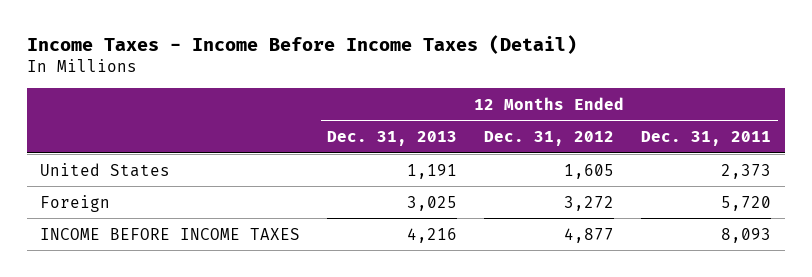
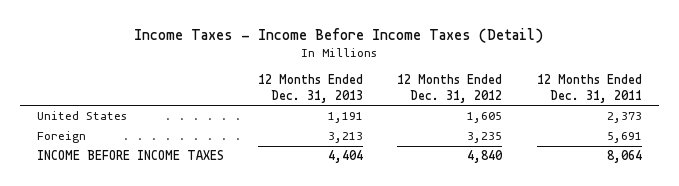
- Foreign | 3,025 | 3,272 | 5,720
- INCOME BEFORE INCOME TAXES | 4,216 | 4,877 | 8,093
+ Foreign | 3,213 | 3,235 | 5,691
+ INCOME BEFORE INCOME TAXES | 4,404 | 4,840 | 8,064

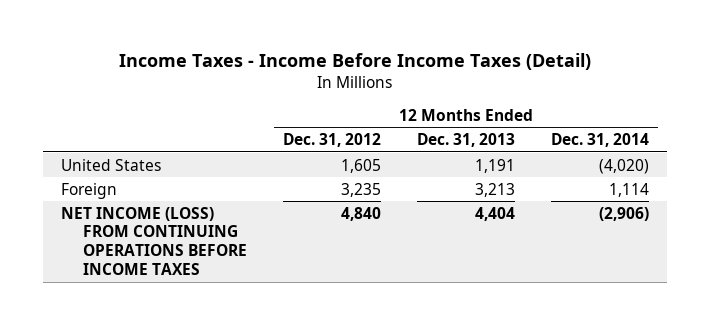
- | 12 Months Ended Dec. 31, 2013 | 12 Months Ended Dec. 31, 2012 | 12 Months Ended Dec. 31, 2011
+ | 12 Months Ended Dec. 31, 2012 | 12 Months Ended Dec. 31, 2013 | 12 Months Ended Dec. 31, 2014
- INCOME BEFORE INCOME TAXES | 4,404 | 4,840 | 8,064
+ NET INCOME (LOSS) FROM CONTINUING OPERATIONS BEFORE INCOME TAXES | 4,840 | 4,404 | (2,906)

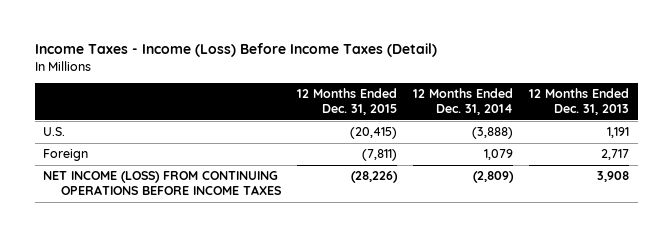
- Income Taxes - Income Before Income Taxes (Detail)
+ Income Taxes - Income (Loss) Before Income Taxes (Detail)
- | 12 Months Ended Dec. 31, 2012 | 12 Months Ended Dec. 31, 2013 | 12 Months Ended Dec. 31, 2014
+ | 12 Months Ended Dec. 31, 2015 | 12 Months Ended Dec. 31, 2014 | 12 Months Ended Dec. 31, 2013
- United States | 1,605 | 1,191 | (4,020)
- Foreign | 3,235 | 3,213 | 1,114
- NET INCOME (LOSS) FROM CONTINUING OPERATIONS BEFORE INCOME TAXES | 4,840 | 4,404 | (2,906)
+ U.S. | (20,415) | (3,888) | 1,191
+ Foreign | (7,811) | 1,079 | 2,717
+ NET INCOME (LOSS) FROM CONTINUING OPERATIONS BEFORE INCOME TAXES | (28,226) | (2,809) | 3,908

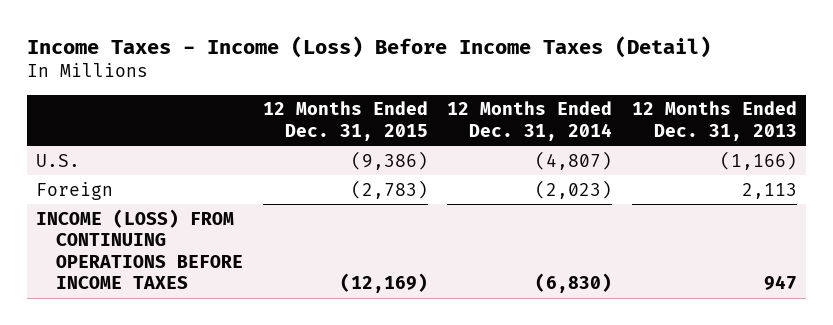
- U.S. | (20,415) | (3,888) | 1,191
- Foreign | (7,811) | 1,079 | 2,717
- NET INCOME (LOSS) FROM CONTINUING OPERATIONS BEFORE INCOME TAXES | (28,226) | (2,809) | 3,908
+ U.S. | (9,386) | (4,807) | (1,166)
+ Foreign | (2,783) | (2,023) | 2,113
+ INCOME (LOSS) FROM CONTINUING OPERATIONS BEFORE INCOME TAXES | (12,169) | (6,830) | 947

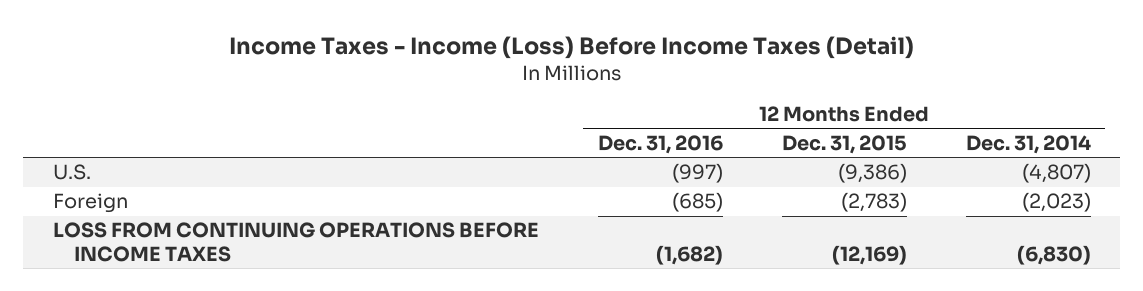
- | 12 Months Ended Dec. 31, 2015 | 12 Months Ended Dec. 31, 2014 | 12 Months Ended Dec. 31, 2013
+ | 12 Months Ended Dec. 31, 2016 | 12 Months Ended Dec. 31, 2015 | 12 Months Ended Dec. 31, 2014
- INCOME (LOSS) FROM CONTINUING OPERATIONS BEFORE INCOME TAXES | (12,169) | (6,830) | 947
+ LOSS FROM CONTINUING OPERATIONS BEFORE INCOME TAXES | (1,682) | (12,169) | (6,830)

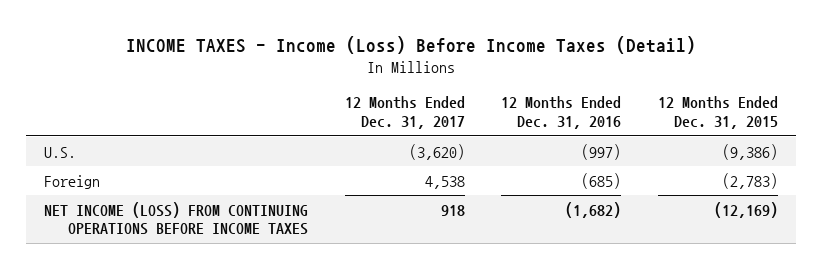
- Income Taxes - Income (Loss) Before Income Taxes (Detail)
+ INCOME TAXES - Income (Loss) Before Income Taxes (Detail)
- | 12 Months Ended Dec. 31, 2016 | 12 Months Ended Dec. 31, 2015 | 12 Months Ended Dec. 31, 2014
+ | 12 Months Ended Dec. 31, 2017 | 12 Months Ended Dec. 31, 2016 | 12 Months Ended Dec. 31, 2015
- LOSS FROM CONTINUING OPERATIONS BEFORE INCOME TAXES | (1,682) | (12,169) | (6,830)
+ NET INCOME (LOSS) FROM CONTINUING OPERATIONS BEFORE INCOME TAXES | 918 | (1,682) | (12,169)

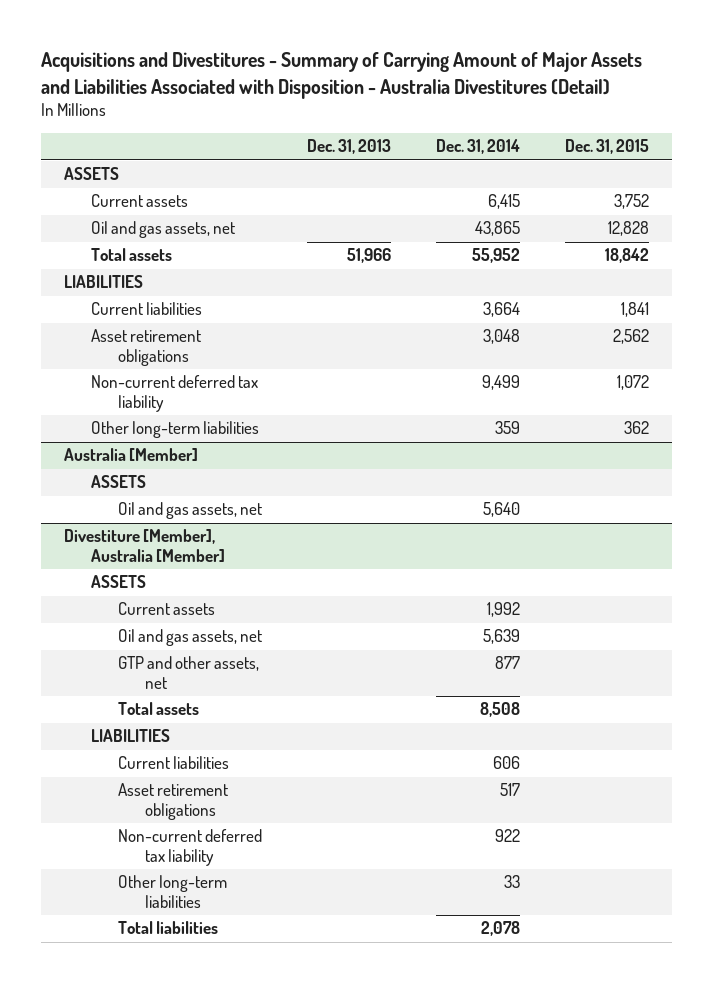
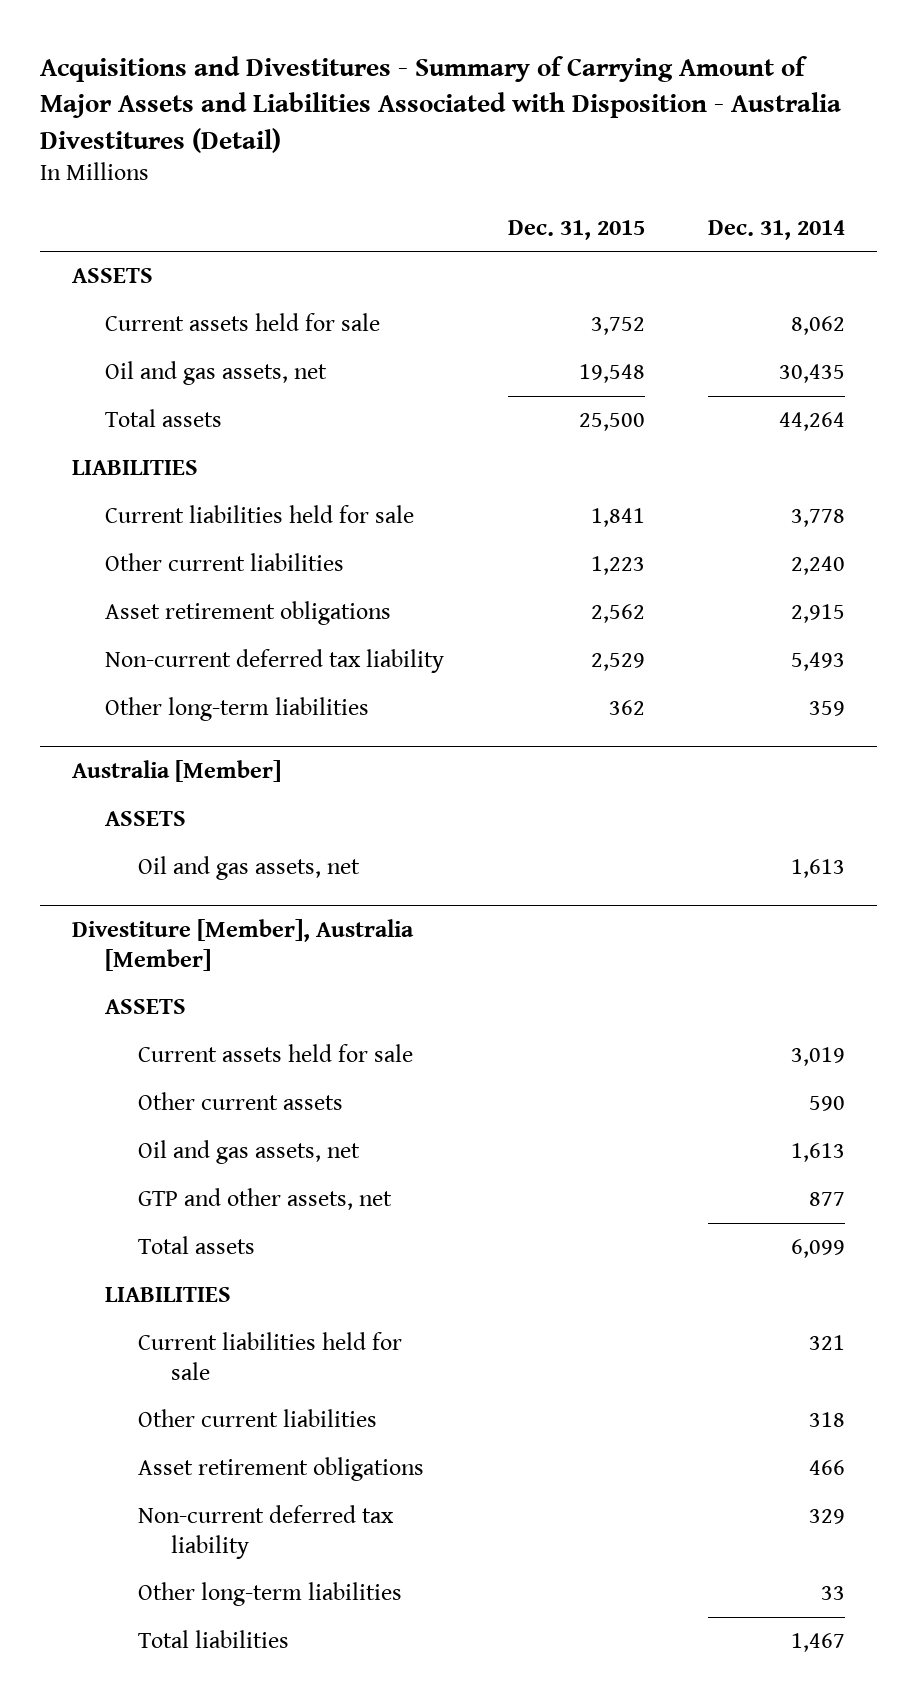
- | Dec. 31, 2013 | Dec. 31, 2014 | Dec. 31, 2015
+ | Dec. 31, 2015 | Dec. 31, 2014
- Current assets | | 6,415 | 3,752
- Oil and gas assets, net | | 43,865 | 12,828
- Total assets | 51,966 | 55,952 | 18,842
+ Current assets held for sale | 3,752 | 8,062
+ Oil and gas assets, net | 19,548 | 30,435
+ Total assets | 25,500 | 44,264
- Current liabilities | | 3,664 | 1,841
- Asset retirement obligations | | 3,048 | 2,562
- Non-current deferred tax liability | | 9,499 | 1,072
+ Current liabilities held for sale | 1,841 | 3,778
+ Other current liabilities | 1,223 | 2,240
+ Asset retirement obligations | 2,562 | 2,915
+ Non-current deferred tax liability | 2,529 | 5,493
@ Australia [Member]
- Oil and gas assets, net | | 5,640 |
+ Oil and gas assets, net | | 1,613
@ Divestiture [Member], Australia [Member]
- Current assets | | 1,992 |
- Oil and gas assets, net | | 5,639 |
+ Current assets held for sale | | 3,019
+ Other current assets | | 590
+ Oil and gas assets, net | | 1,613
- Total assets | | 8,508 |
+ Total assets | | 6,099
- Current liabilities | | 606 |
- Asset retirement obligations | | 517 |
- Non-current deferred tax liability | | 922 |
+ Current liabilities held for sale | | 321
+ Other current liabilities | | 318
+ Asset retirement obligations | | 466
+ Non-current deferred tax liability | | 329
- Total liabilities | | 2,078 |
+ Total liabilities | | 1,467

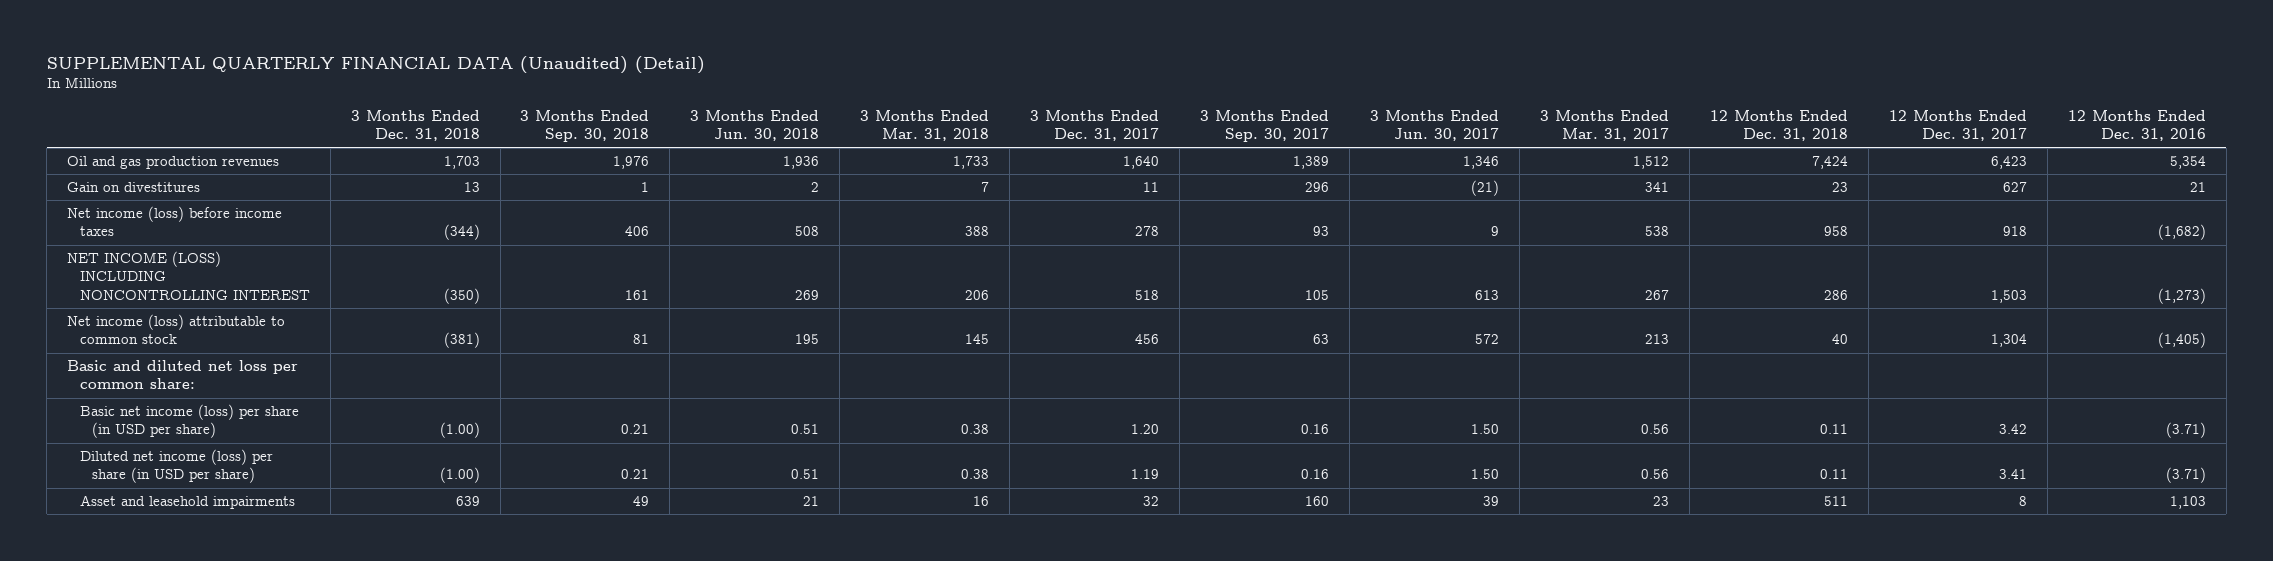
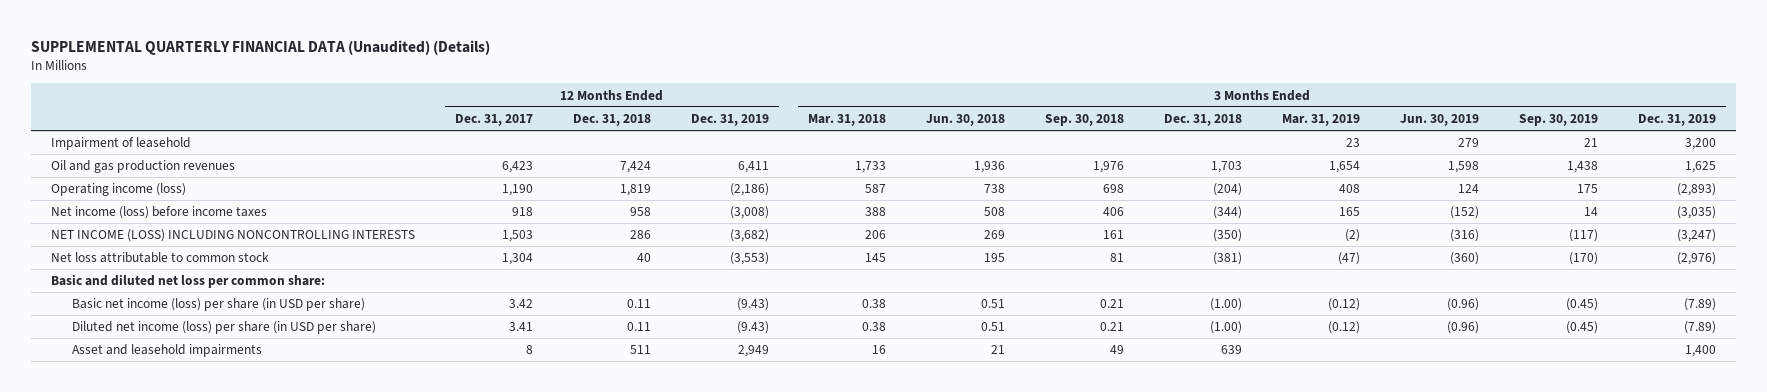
- SUPPLEMENTAL QUARTERLY FINANCIAL DATA (Unaudited) (Detail)
+ SUPPLEMENTAL QUARTERLY FINANCIAL DATA (Unaudited) (Details)
- | 3 Months Ended Dec. 31, 2018 | 3 Months Ended Sep. 30, 2018 | 3 Months Ended Jun. 30, 2018 | 3 Months Ended Mar. 31, 2018 | 3 Months Ended Dec. 31, 2017 | 3 Months Ended Sep. 30, 2017 | 3 Months Ended Jun. 30, 2017 | 3 Months Ended Mar. 31, 2017 | 12 Months Ended Dec. 31, 2018 | 12 Months Ended Dec. 31, 2017 | 12 Months Ended Dec. 31, 2016
+ | 12 Months Ended Dec. 31, 2017 | 12 Months Ended Dec. 31, 2018 | 12 Months Ended Dec. 31, 2019 | 3 Months Ended Mar. 31, 2018 | 3 Months Ended Jun. 30, 2018 | 3 Months Ended Sep. 30, 2018 | 3 Months Ended Dec. 31, 2018 | 3 Months Ended Mar. 31, 2019 | 3 Months Ended Jun. 30, 2019 | 3 Months Ended Sep. 30, 2019 | 3 Months Ended Dec. 31, 2019
+ Impairment of leasehold | | | | | | | | 23 | 279 | 21 | 3,200
- Gain on divestitures | 13 | 1 | 2 | 7 | 11 | 296 | (21) | 341 | 23 | 627 | 21
+ Operating income (loss) | 1,190 | 1,819 | (2,186) | 587 | 738 | 698 | (204) | 408 | 124 | 175 | (2,893)
- NET INCOME (LOSS) INCLUDING NONCONTROLLING INTEREST | (350) | 161 | 269 | 206 | 518 | 105 | 613 | 267 | 286 | 1,503 | (1,273)
- Net income (loss) attributable to common stock | (381) | 81 | 195 | 145 | 456 | 63 | 572 | 213 | 40 | 1,304 | (1,405)
+ NET INCOME (LOSS) INCLUDING NONCONTROLLING INTERESTS | 1,503 | 286 | (3,682) | 206 | 269 | 161 | (350) | (2) | (316) | (117) | (3,247)
+ Net loss attributable to common stock | 1,304 | 40 | (3,553) | 145 | 195 | 81 | (381) | (47) | (360) | (170) | (2,976)

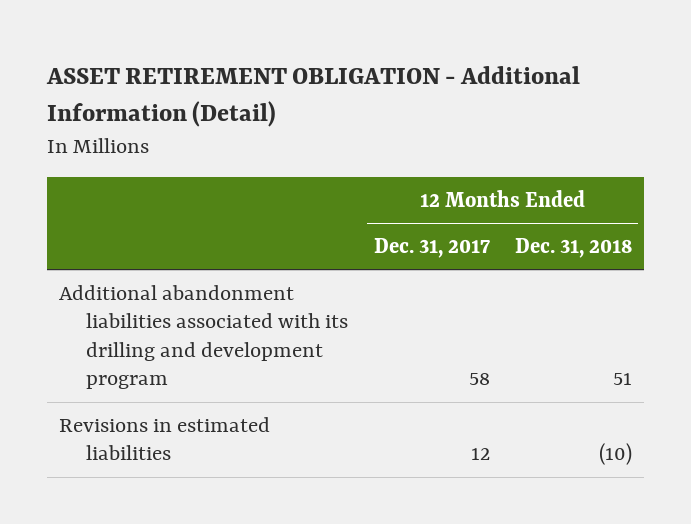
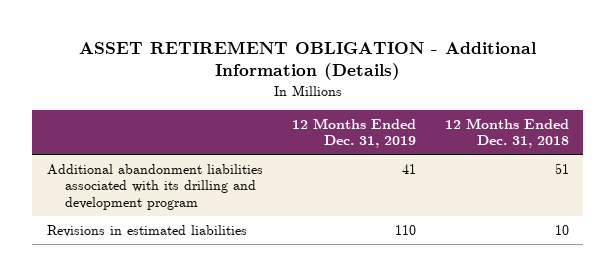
- ASSET RETIREMENT OBLIGATION - Additional Information (Detail)
+ ASSET RETIREMENT OBLIGATION - Additional Information (Details)
- | 12 Months Ended Dec. 31, 2017 | 12 Months Ended Dec. 31, 2018
+ | 12 Months Ended Dec. 31, 2019 | 12 Months Ended Dec. 31, 2018
- Revisions in estimated liabilities | 12 | (10)
+ Revisions in estimated liabilities | 110 | 10

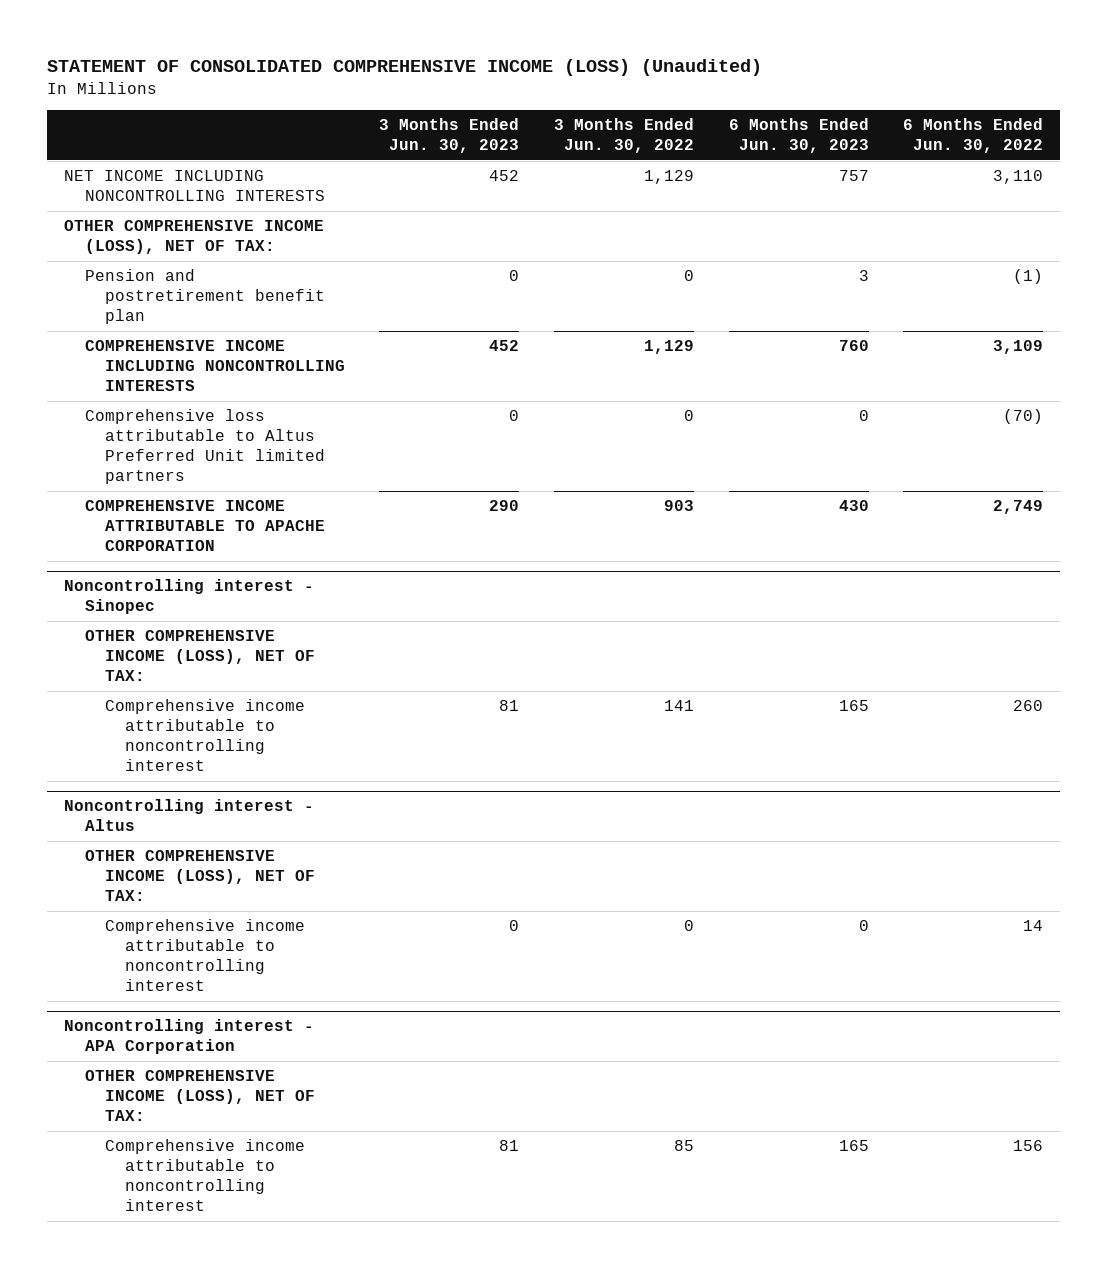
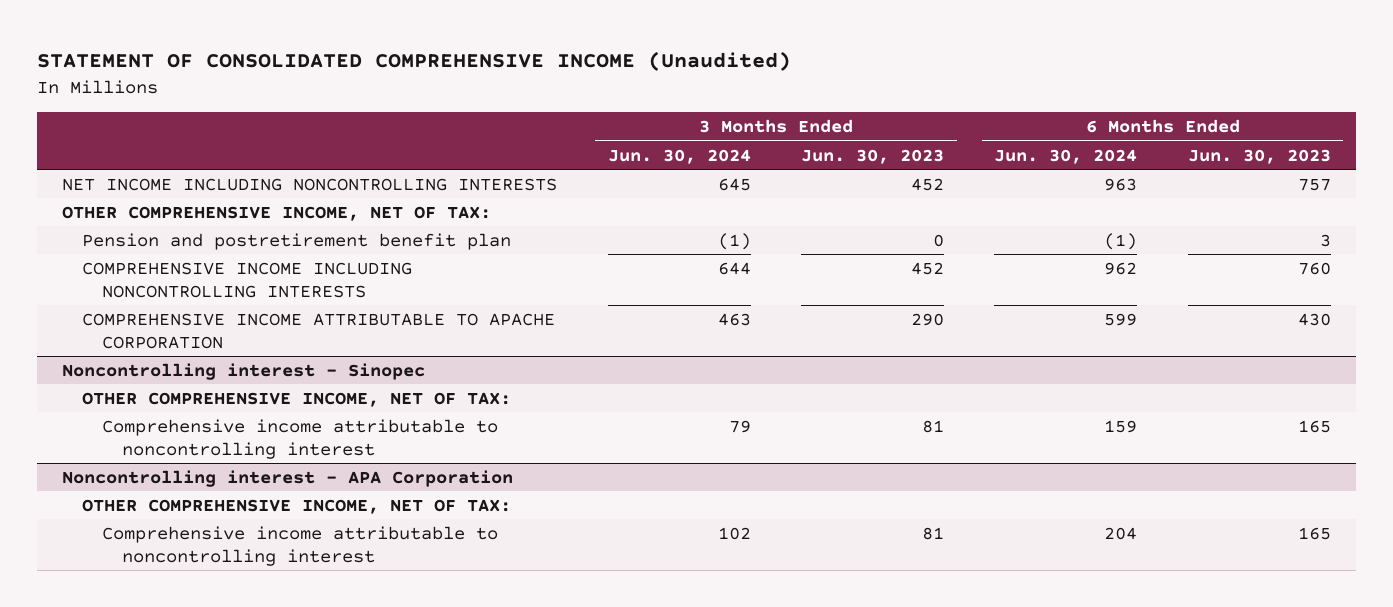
- STATEMENT OF CONSOLIDATED COMPREHENSIVE INCOME (LOSS) (Unaudited)
+ STATEMENT OF CONSOLIDATED COMPREHENSIVE INCOME (Unaudited)
- | 3 Months Ended Jun. 30, 2023 | 3 Months Ended Jun. 30, 2022 | 6 Months Ended Jun. 30, 2023 | 6 Months Ended Jun. 30, 2022
+ | 3 Months Ended Jun. 30, 2024 | 3 Months Ended Jun. 30, 2023 | 6 Months Ended Jun. 30, 2024 | 6 Months Ended Jun. 30, 2023
- OTHER COMPREHENSIVE INCOME (LOSS), NET OF TAX:
+ OTHER COMPREHENSIVE INCOME, NET OF TAX:
- Comprehensive loss attributable to Altus Preferred Unit limited partners | 0 | 0 | 0 | (70)
@ Noncontrolling interest - Sinopec
- OTHER COMPREHENSIVE INCOME (LOSS), NET OF TAX:
+ OTHER COMPREHENSIVE INCOME, NET OF TAX:
- Noncontrolling interest - Altus
- OTHER COMPREHENSIVE INCOME (LOSS), NET OF TAX:
- Comprehensive income attributable to noncontrolling interest | 0 | 0 | 0 | 14
@ Noncontrolling interest - APA Corporation
- OTHER COMPREHENSIVE INCOME (LOSS), NET OF TAX:
+ OTHER COMPREHENSIVE INCOME, NET OF TAX:

